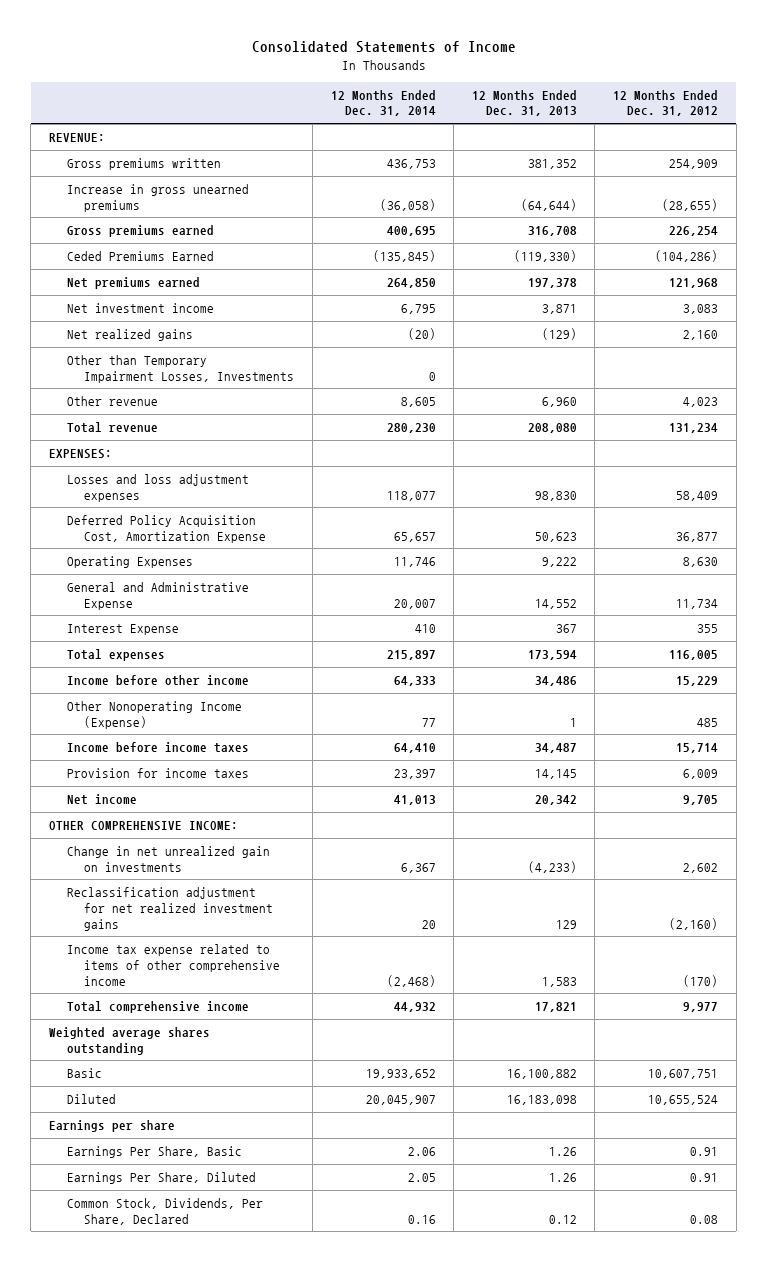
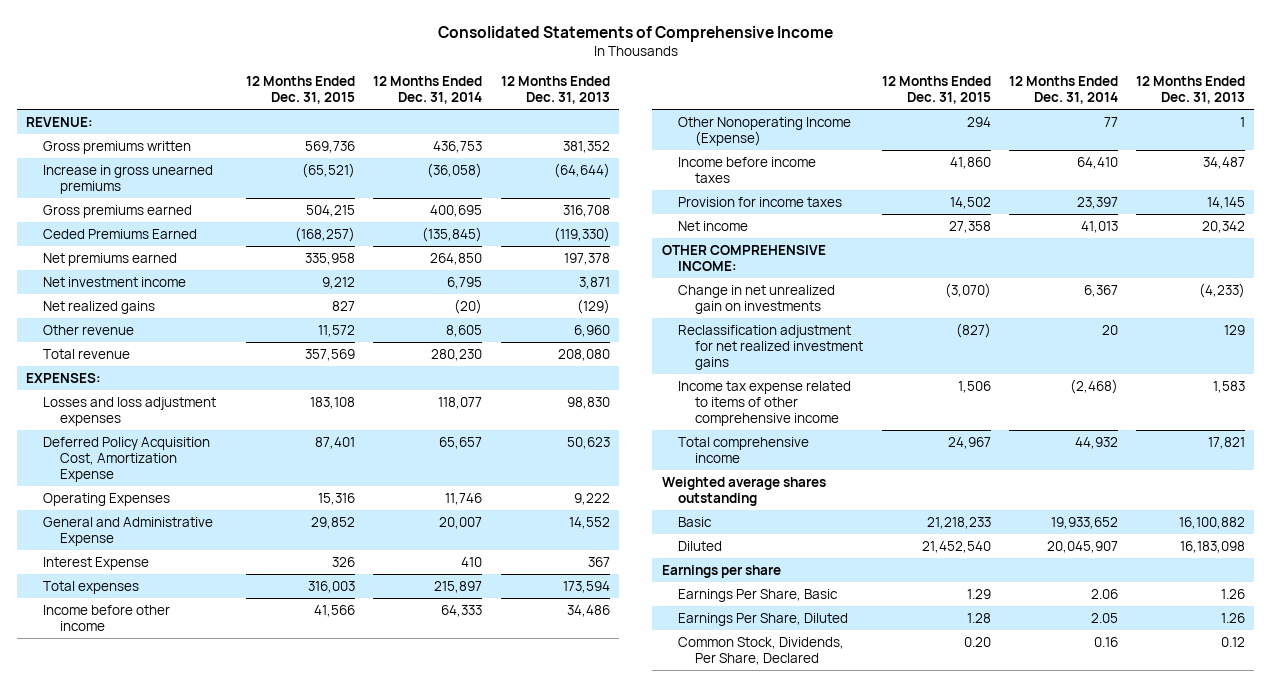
- Consolidated Statements of Income
+ Consolidated Statements of Comprehensive Income
- | 12 Months Ended Dec. 31, 2014 | 12 Months Ended Dec. 31, 2013 | 12 Months Ended Dec. 31, 2012
+ | 12 Months Ended Dec. 31, 2015 | 12 Months Ended Dec. 31, 2014 | 12 Months Ended Dec. 31, 2013
- Other than Temporary Impairment Losses, Investments | 0 | |

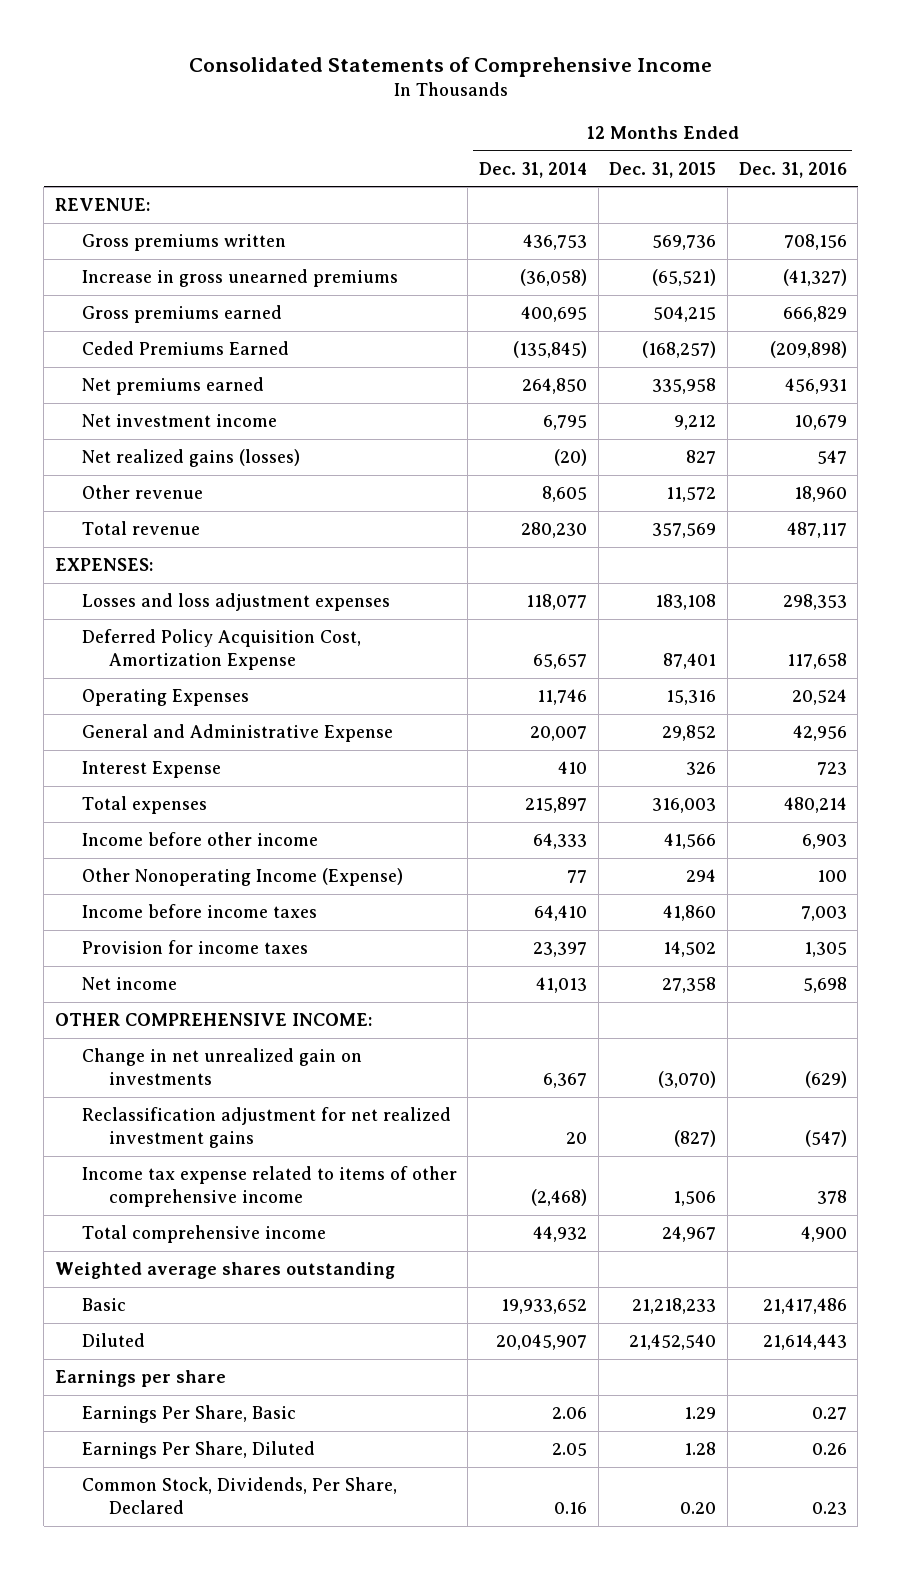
- | 12 Months Ended Dec. 31, 2015 | 12 Months Ended Dec. 31, 2014 | 12 Months Ended Dec. 31, 2013
+ | 12 Months Ended Dec. 31, 2014 | 12 Months Ended Dec. 31, 2015 | 12 Months Ended Dec. 31, 2016
- Net realized gains | 827 | (20) | (129)
+ Net realized gains (losses) | (20) | 827 | 547

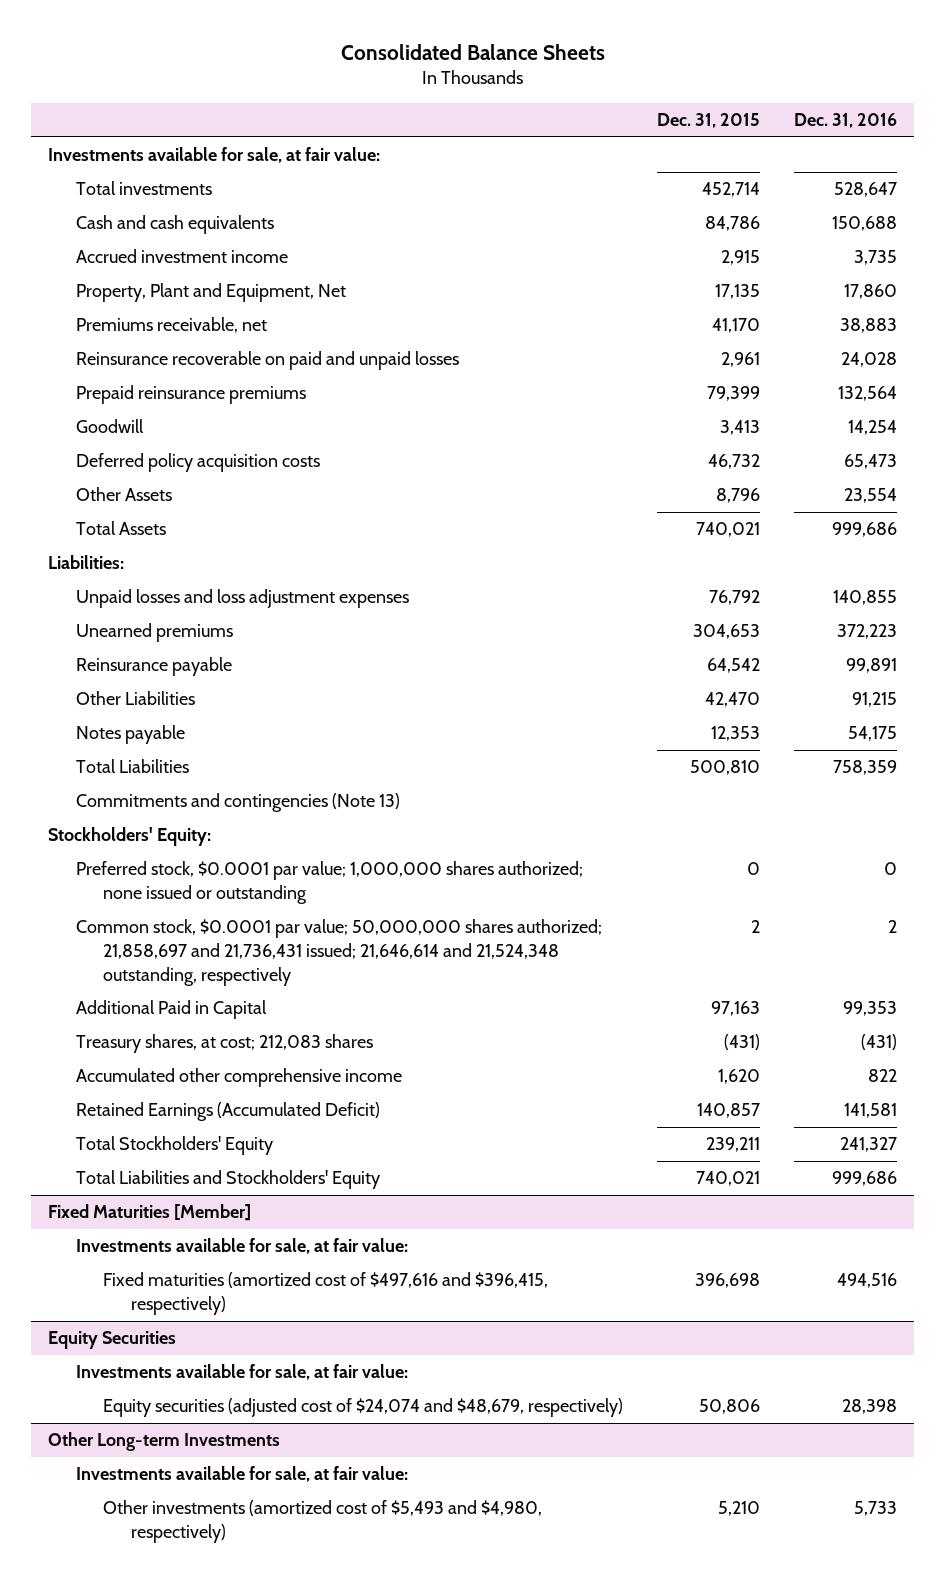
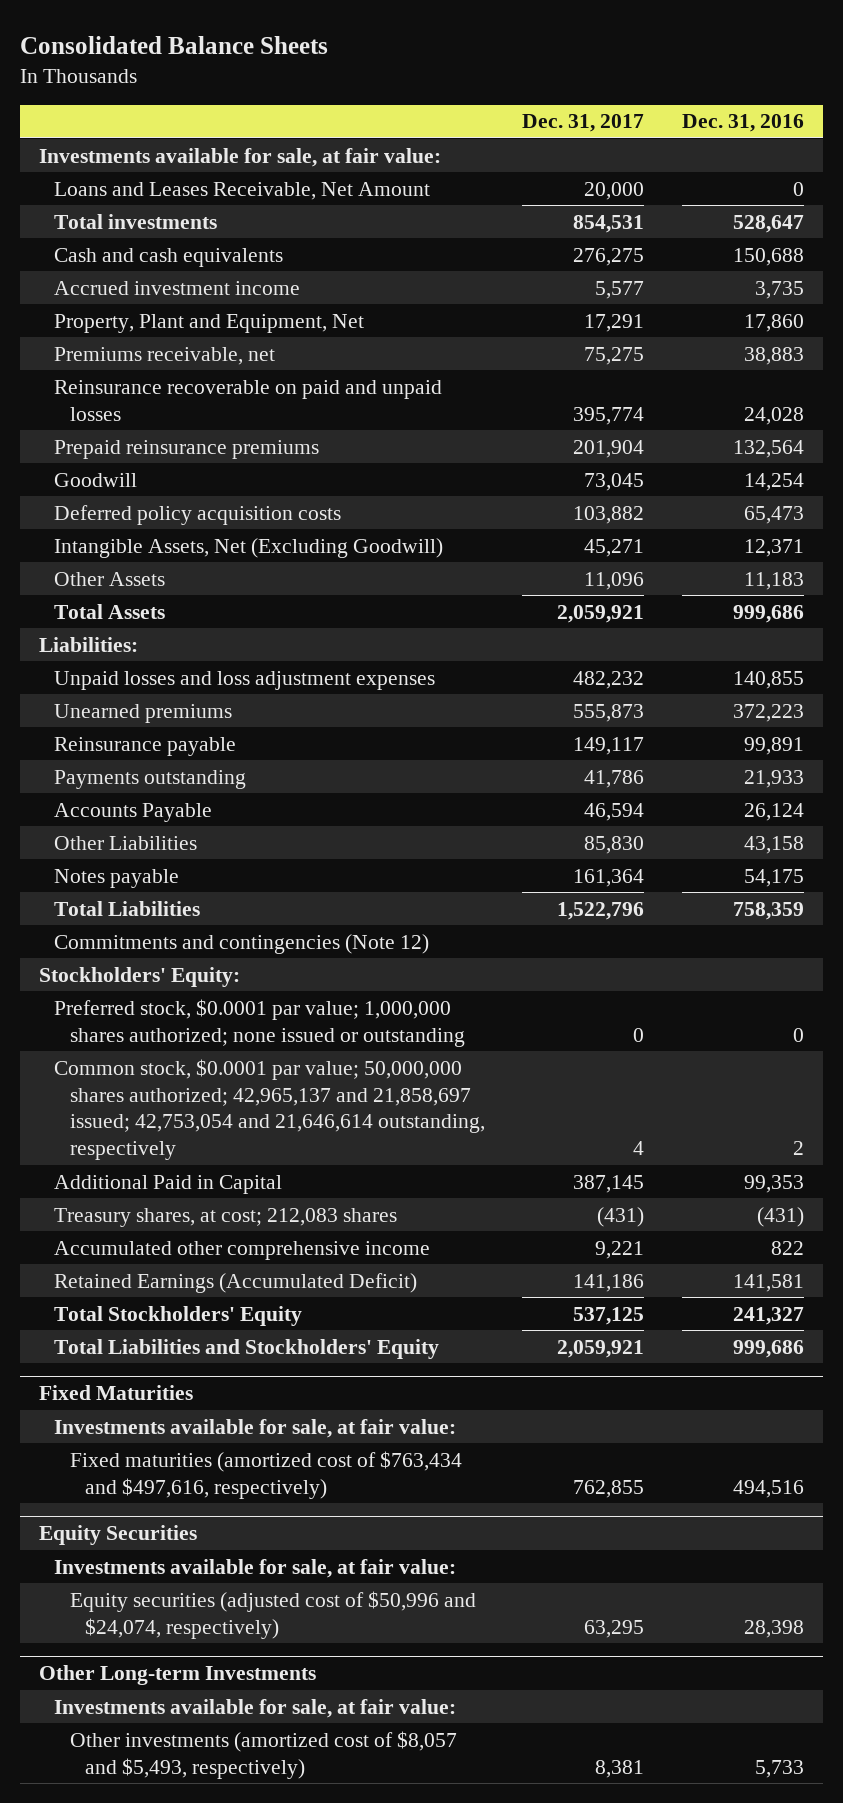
- | Dec. 31, 2015 | Dec. 31, 2016
+ | Dec. 31, 2017 | Dec. 31, 2016
+ Loans and Leases Receivable, Net Amount | 20,000 | 0
- Other Assets | 8,796 | 23,554
+ Intangible Assets, Net (Excluding Goodwill) | 45,271 | 12,371
+ Other Assets | 11,096 | 11,183
- Other Liabilities | 42,470 | 91,215
+ Payments outstanding | 41,786 | 21,933
+ Accounts Payable | 46,594 | 26,124
+ Other Liabilities | 85,830 | 43,158
- Commitments and contingencies (Note 13)
+ Commitments and contingencies (Note 12)
- Common stock, $0.0001 par value; 50,000,000 shares authorized; 21,858,697 and 21,736,431 issued; 21,646,614 and 21,524,348 outstanding, respectively | 2 | 2
+ Common stock, $0.0001 par value; 50,000,000 shares authorized; 42,965,137 and 21,858,697 issued; 42,753,054 and 21,646,614 outstanding, respectively | 4 | 2
- Fixed Maturities [Member]
+ Fixed Maturities
- Fixed maturities (amortized cost of $497,616 and $396,415, respectively) | 396,698 | 494,516
+ Fixed maturities (amortized cost of $763,434 and $497,616, respectively) | 762,855 | 494,516
@ Equity Securities
- Equity securities (adjusted cost of $24,074 and $48,679, respectively) | 50,806 | 28,398
+ Equity securities (adjusted cost of $50,996 and $24,074, respectively) | 63,295 | 28,398
@ Other Long-term Investments
- Other investments (amortized cost of $5,493 and $4,980, respectively) | 5,210 | 5,733
+ Other investments (amortized cost of $8,057 and $5,493, respectively) | 8,381 | 5,733

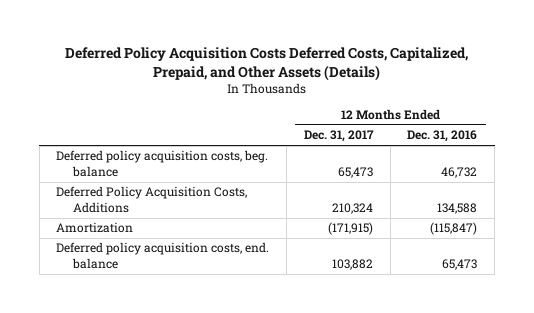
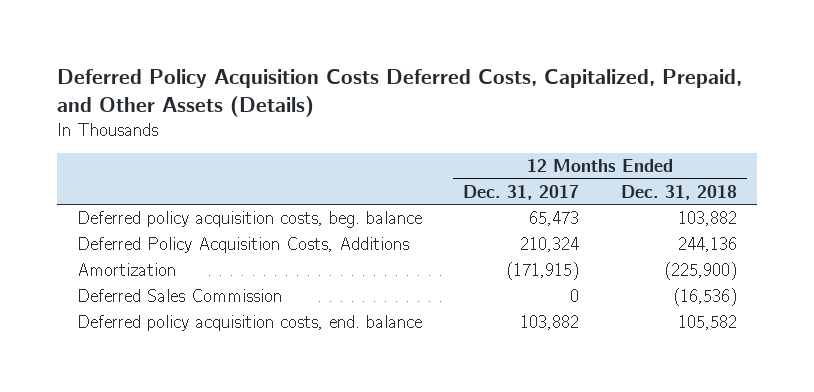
- | 12 Months Ended Dec. 31, 2017 | 12 Months Ended Dec. 31, 2016
+ | 12 Months Ended Dec. 31, 2017 | 12 Months Ended Dec. 31, 2018
+ Deferred Sales Commission | 0 | (16,536)

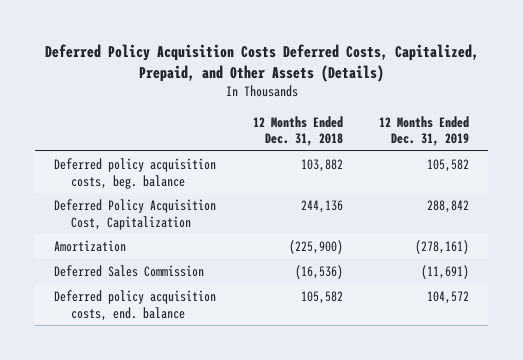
- | 12 Months Ended Dec. 31, 2017 | 12 Months Ended Dec. 31, 2018
+ | 12 Months Ended Dec. 31, 2018 | 12 Months Ended Dec. 31, 2019
- Deferred Policy Acquisition Costs, Additions | 210,324 | 244,136
+ Deferred Policy Acquisition Cost, Capitalization | 244,136 | 288,842

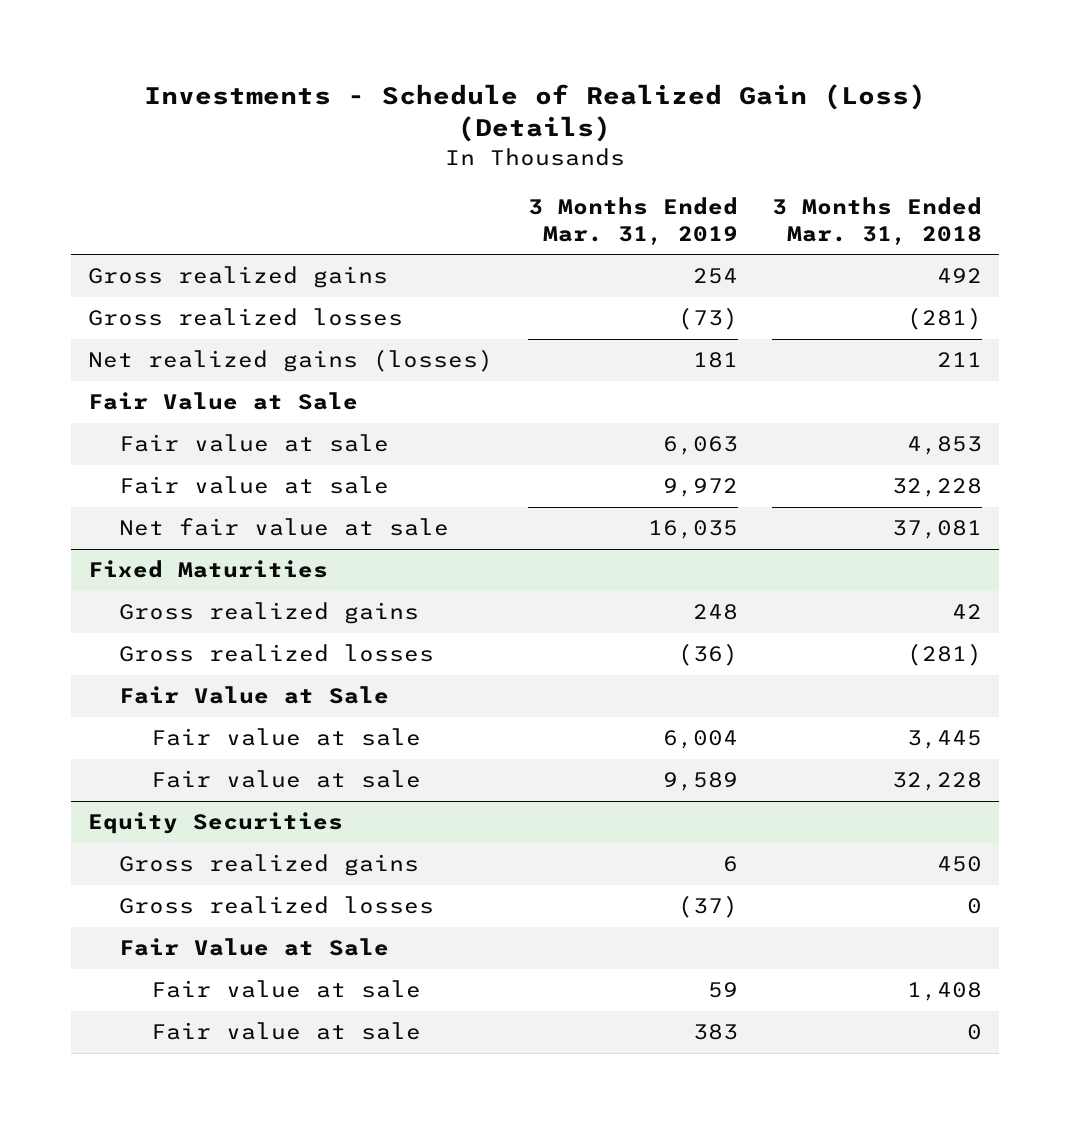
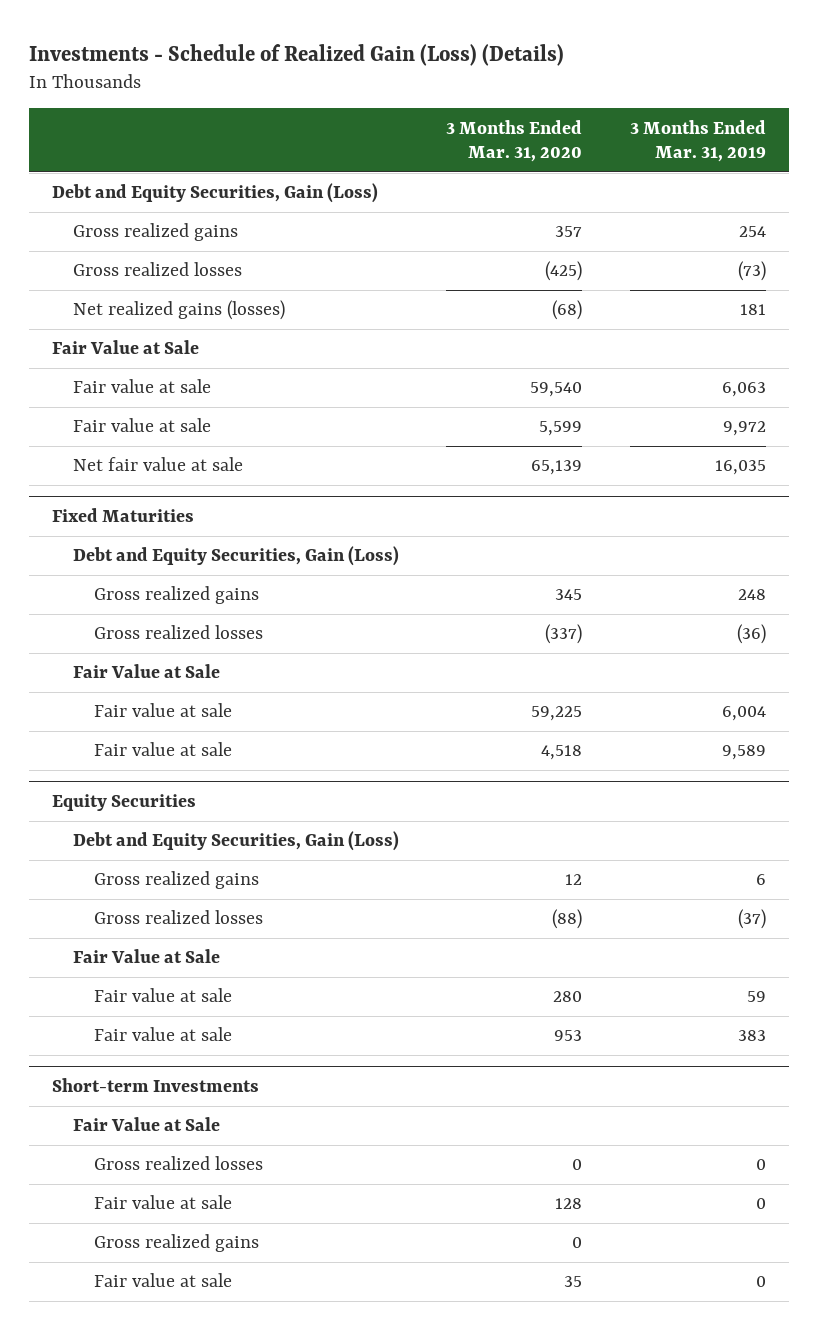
- | 3 Months Ended Mar. 31, 2019 | 3 Months Ended Mar. 31, 2018
+ | 3 Months Ended Mar. 31, 2020 | 3 Months Ended Mar. 31, 2019
+ Debt and Equity Securities, Gain (Loss)
@ Fixed Maturities
+ Debt and Equity Securities, Gain (Loss)
@ Equity Securities
+ Debt and Equity Securities, Gain (Loss)
+ Short-term Investments
+ Fair Value at Sale
+ Gross realized losses | 0 | 0
+ Fair value at sale | 128 | 0
+ Gross realized gains | 0 |
+ Fair value at sale | 35 | 0

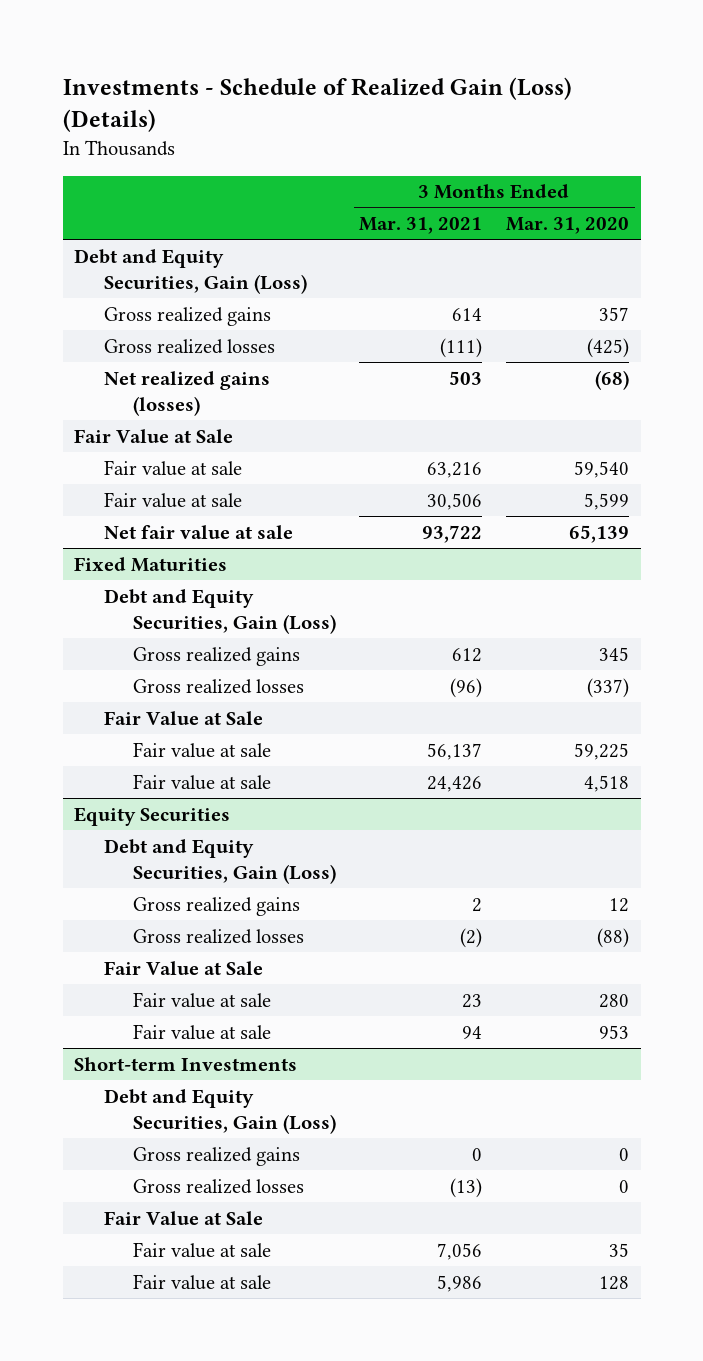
- | 3 Months Ended Mar. 31, 2020 | 3 Months Ended Mar. 31, 2019
+ | 3 Months Ended Mar. 31, 2021 | 3 Months Ended Mar. 31, 2020
@ Short-term Investments
+ Debt and Equity Securities, Gain (Loss)
moved down: Gross realized losses | (13) | 0
moved down: Fair Value at Sale
moved down: Fair value at sale | 5,986 | 128

